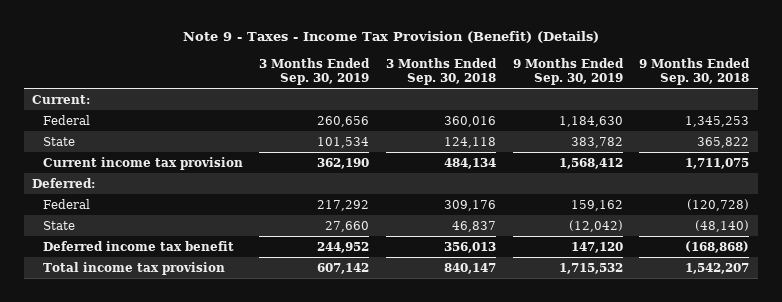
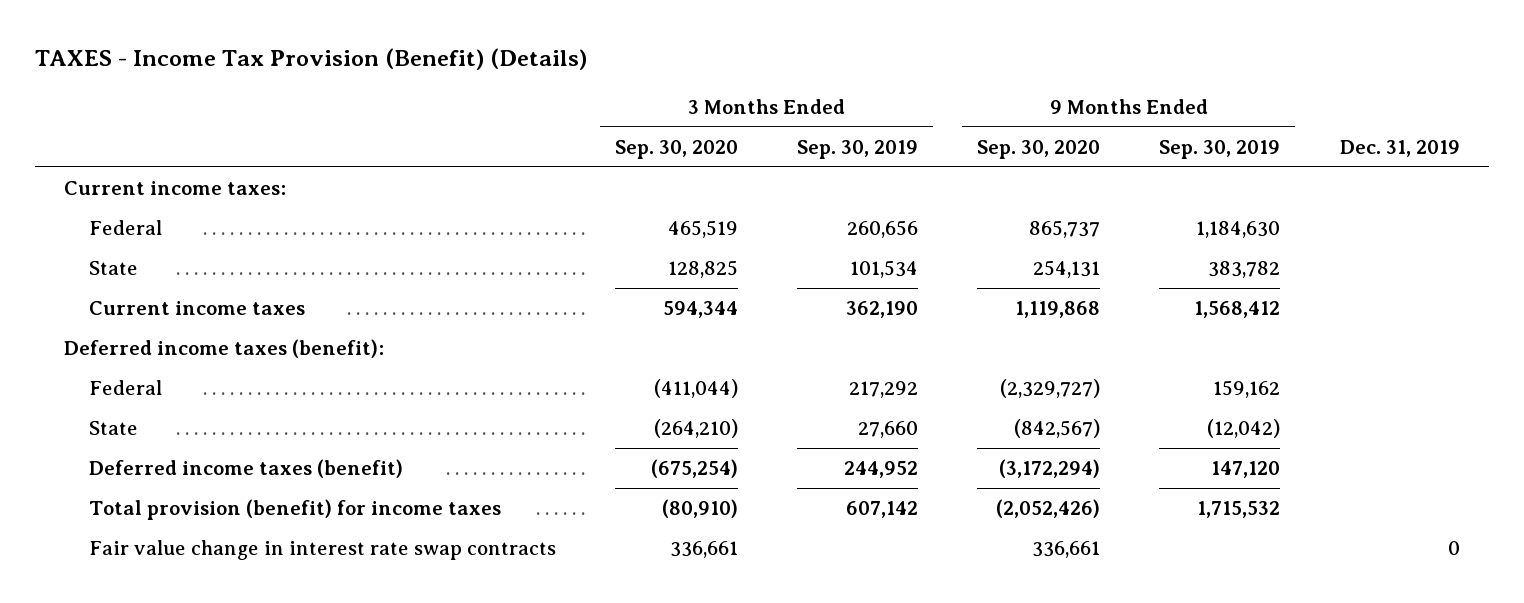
- Note 9 - Taxes - Income Tax Provision (Benefit) (Details)
+ TAXES - Income Tax Provision (Benefit) (Details)
- | 3 Months Ended Sep. 30, 2019 | 3 Months Ended Sep. 30, 2018 | 9 Months Ended Sep. 30, 2019 | 9 Months Ended Sep. 30, 2018
+ | 3 Months Ended Sep. 30, 2020 | 3 Months Ended Sep. 30, 2019 | 9 Months Ended Sep. 30, 2020 | 9 Months Ended Sep. 30, 2019 | Dec. 31, 2019
- Current:
+ Current income taxes:
- Current income tax provision | 362,190 | 484,134 | 1,568,412 | 1,711,075
- Deferred:
+ Current income taxes | 594,344 | 362,190 | 1,119,868 | 1,568,412 |
+ Deferred income taxes (benefit):
- Deferred income tax benefit | 244,952 | 356,013 | 147,120 | (168,868)
- Total income tax provision | 607,142 | 840,147 | 1,715,532 | 1,542,207
+ Deferred income taxes (benefit) | (675,254) | 244,952 | (3,172,294) | 147,120 |
+ Total provision (benefit) for income taxes | (80,910) | 607,142 | (2,052,426) | 1,715,532 |
+ Fair value change in interest rate swap contracts | 336,661 | | 336,661 | | 0

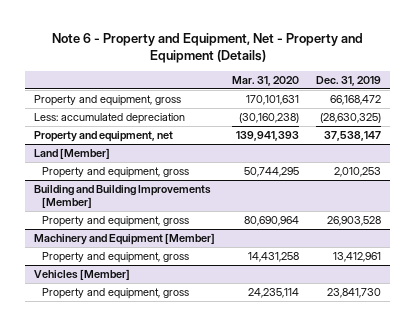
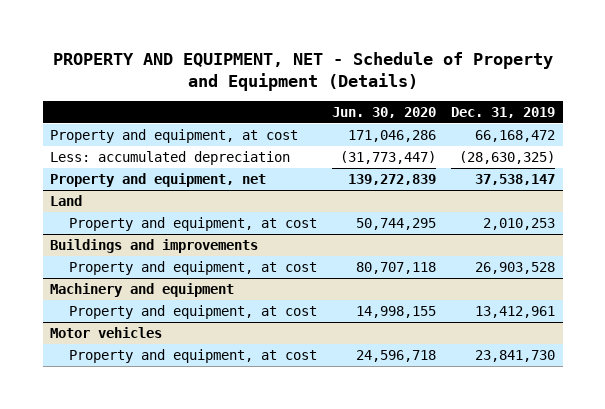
- Note 6 - Property and Equipment, Net - Property and Equipment (Details)
+ PROPERTY AND EQUIPMENT, NET - Schedule of Property and Equipment (Details)
- | Mar. 31, 2020 | Dec. 31, 2019
+ | Jun. 30, 2020 | Dec. 31, 2019
- Property and equipment, gross | 170,101,631 | 66,168,472
+ Property and equipment, at cost | 171,046,286 | 66,168,472
- Land [Member]
- Property and equipment, gross | 50,744,295 | 2,010,253
- Building and Building Improvements [Member]
- Property and equipment, gross | 80,690,964 | 26,903,528
- Machinery and Equipment [Member]
- Property and equipment, gross | 14,431,258 | 13,412,961
- Vehicles [Member]
- Property and equipment, gross | 24,235,114 | 23,841,730
+ Land
+ Property and equipment, at cost | 50,744,295 | 2,010,253
+ Buildings and improvements
+ Property and equipment, at cost | 80,707,118 | 26,903,528
+ Machinery and equipment
+ Property and equipment, at cost | 14,998,155 | 13,412,961
+ Motor vehicles
+ Property and equipment, at cost | 24,596,718 | 23,841,730

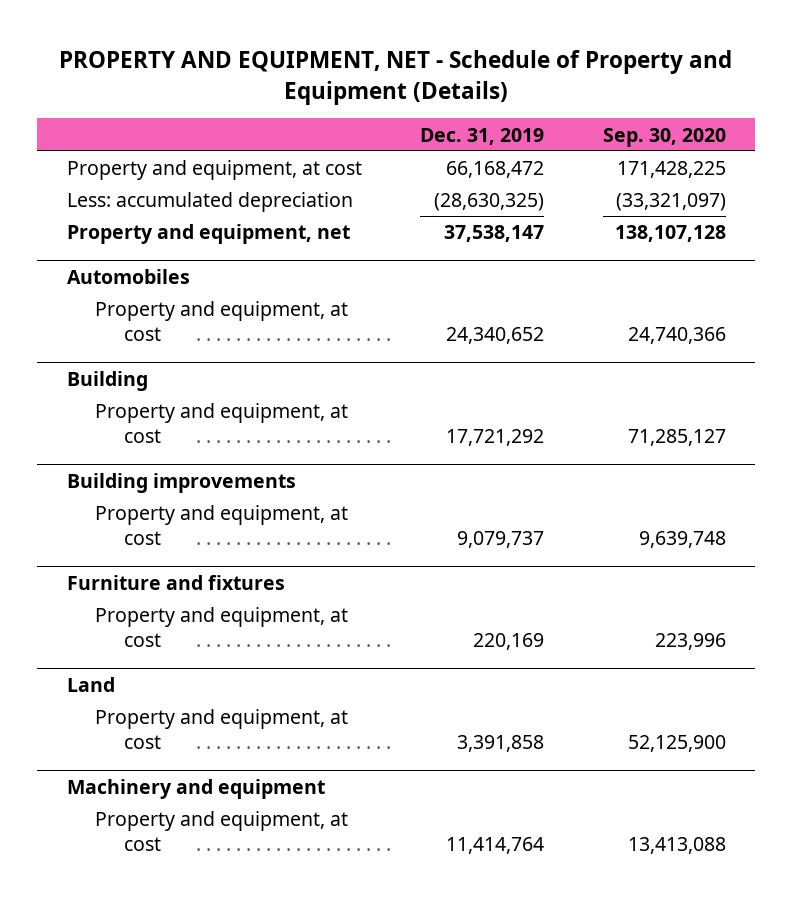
- | Jun. 30, 2020 | Dec. 31, 2019
+ | Dec. 31, 2019 | Sep. 30, 2020
+ Automobiles
+ Property and equipment, at cost | 24,340,652 | 24,740,366
+ Building
+ Property and equipment, at cost | 17,721,292 | 71,285,127
+ Building improvements
+ Property and equipment, at cost | 9,079,737 | 9,639,748
+ Furniture and fixtures
+ Property and equipment, at cost | 220,169 | 223,996
@ Land
- Property and equipment, at cost | 50,744,295 | 2,010,253
- Buildings and improvements
- Property and equipment, at cost | 80,707,118 | 26,903,528
@ Land
+ Property and equipment, at cost | 3,391,858 | 52,125,900
@ Machinery and equipment
- Property and equipment, at cost | 14,998,155 | 13,412,961
- Motor vehicles
- Property and equipment, at cost | 24,596,718 | 23,841,730
@ Machinery and equipment
+ Property and equipment, at cost | 11,414,764 | 13,413,088

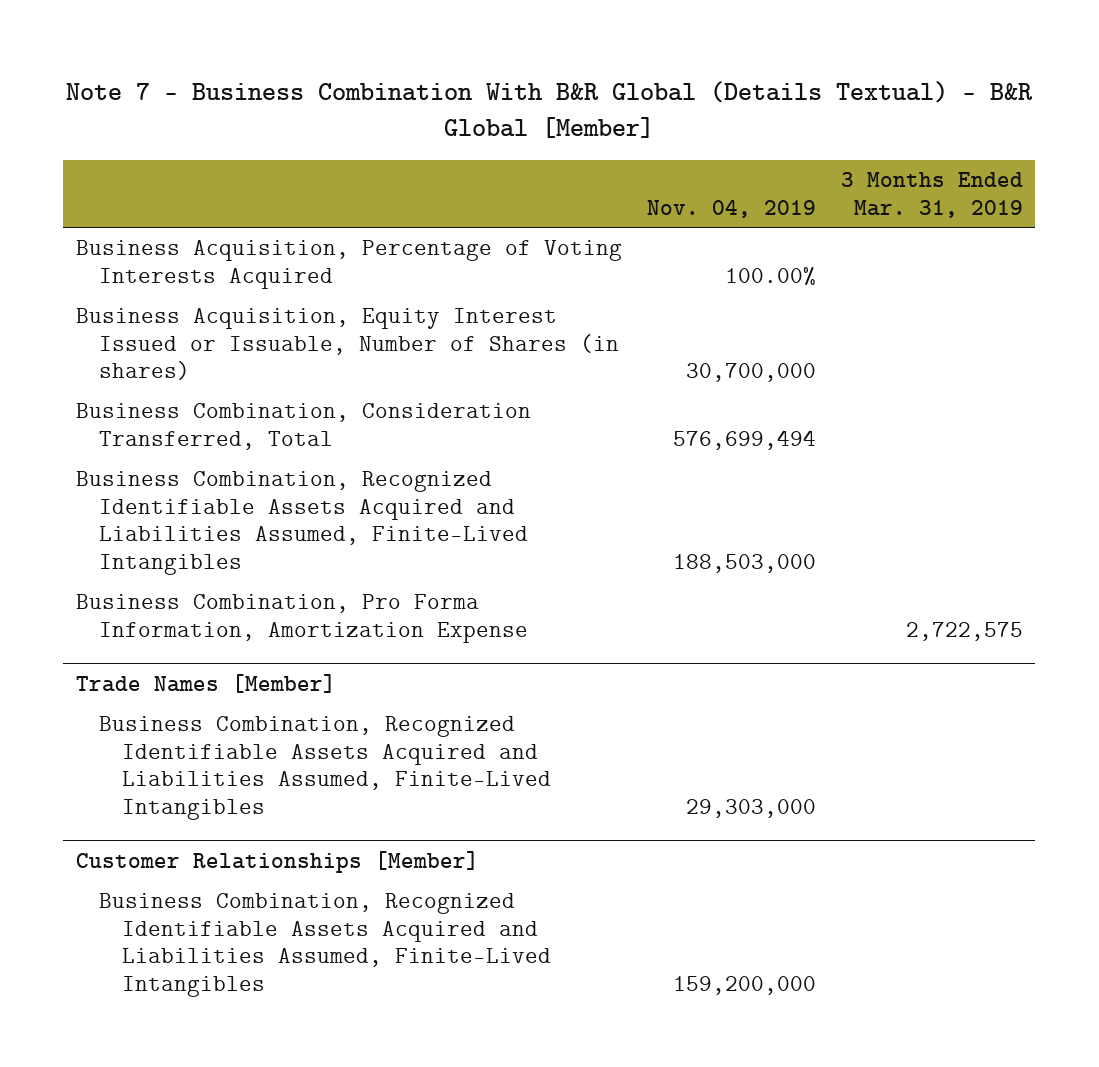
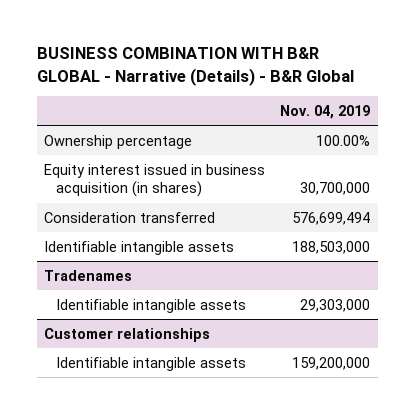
- Note 7 - Business Combination With B&R Global (Details Textual) - B&R Global [Member]
+ BUSINESS COMBINATION WITH B&R GLOBAL - Narrative (Details) - B&R Global
- | Nov. 04, 2019 | 3 Months Ended Mar. 31, 2019
+ | Nov. 04, 2019
- Business Acquisition, Percentage of Voting Interests Acquired | 100.00% |
- Business Acquisition, Equity Interest Issued or Issuable, Number of Shares (in shares) | 30,700,000 |
- Business Combination, Consideration Transferred, Total | 576,699,494 |
- Business Combination, Recognized Identifiable Assets Acquired and Liabilities Assumed, Finite-Lived Intangibles | 188,503,000 |
- Business Combination, Pro Forma Information, Amortization Expense | | 2,722,575
- Trade Names [Member]
- Business Combination, Recognized Identifiable Assets Acquired and Liabilities Assumed, Finite-Lived Intangibles | 29,303,000 |
- Customer Relationships [Member]
- Business Combination, Recognized Identifiable Assets Acquired and Liabilities Assumed, Finite-Lived Intangibles | 159,200,000 |
+ Ownership percentage | 100.00%
+ Equity interest issued in business acquisition (in shares) | 30,700,000
+ Consideration transferred | 576,699,494
+ Identifiable intangible assets | 188,503,000
+ Tradenames
+ Identifiable intangible assets | 29,303,000
+ Customer relationships
+ Identifiable intangible assets | 159,200,000

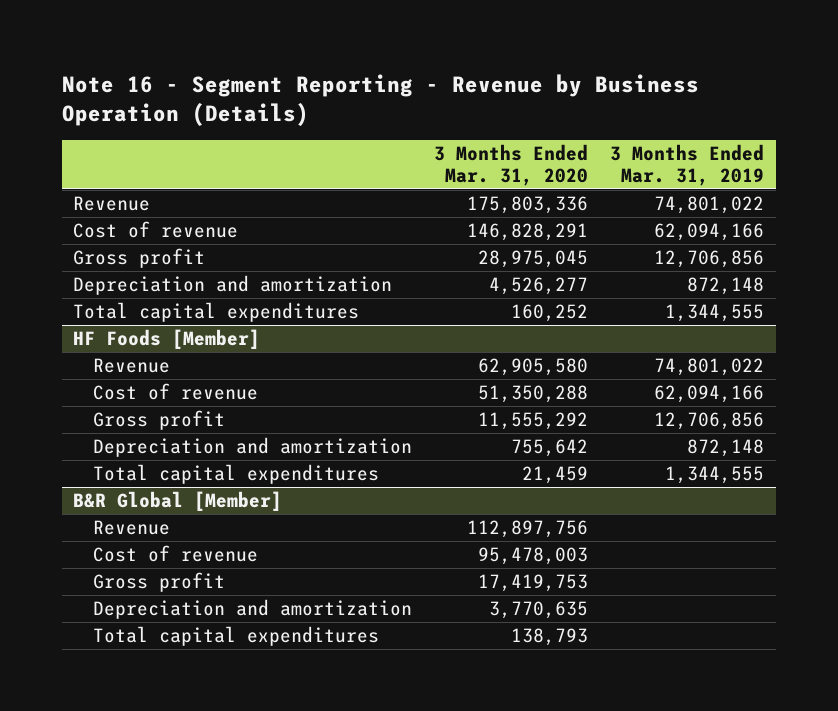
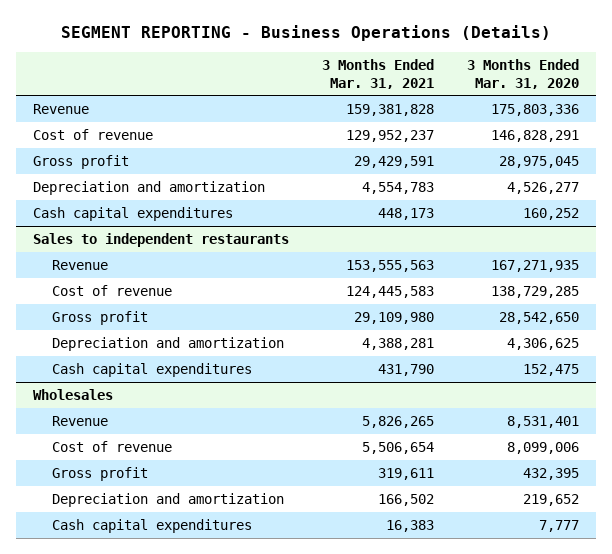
- Note 16 - Segment Reporting - Revenue by Business Operation (Details)
+ SEGMENT REPORTING - Business Operations (Details)
- | 3 Months Ended Mar. 31, 2020 | 3 Months Ended Mar. 31, 2019
+ | 3 Months Ended Mar. 31, 2021 | 3 Months Ended Mar. 31, 2020
- Total capital expenditures | 160,252 | 1,344,555
- HF Foods [Member]
- Revenue | 62,905,580 | 74,801,022
- Cost of revenue | 51,350,288 | 62,094,166
- Gross profit | 11,555,292 | 12,706,856
- Depreciation and amortization | 755,642 | 872,148
- Total capital expenditures | 21,459 | 1,344,555
- B&R Global [Member]
- Revenue | 112,897,756 |
- Cost of revenue | 95,478,003 |
- Gross profit | 17,419,753 |
- Depreciation and amortization | 3,770,635 |
- Total capital expenditures | 138,793 |
+ Cash capital expenditures | 448,173 | 160,252
+ Sales to independent restaurants
+ Revenue | 153,555,563 | 167,271,935
+ Cost of revenue | 124,445,583 | 138,729,285
+ Gross profit | 29,109,980 | 28,542,650
+ Depreciation and amortization | 4,388,281 | 4,306,625
+ Cash capital expenditures | 431,790 | 152,475
+ Wholesales
+ Revenue | 5,826,265 | 8,531,401
+ Cost of revenue | 5,506,654 | 8,099,006
+ Gross profit | 319,611 | 432,395
+ Depreciation and amortization | 166,502 | 219,652
+ Cash capital expenditures | 16,383 | 7,777

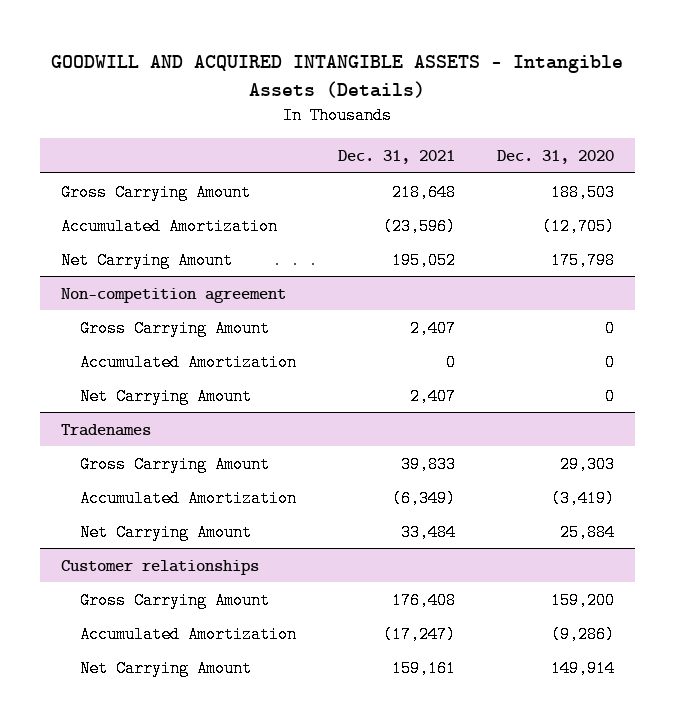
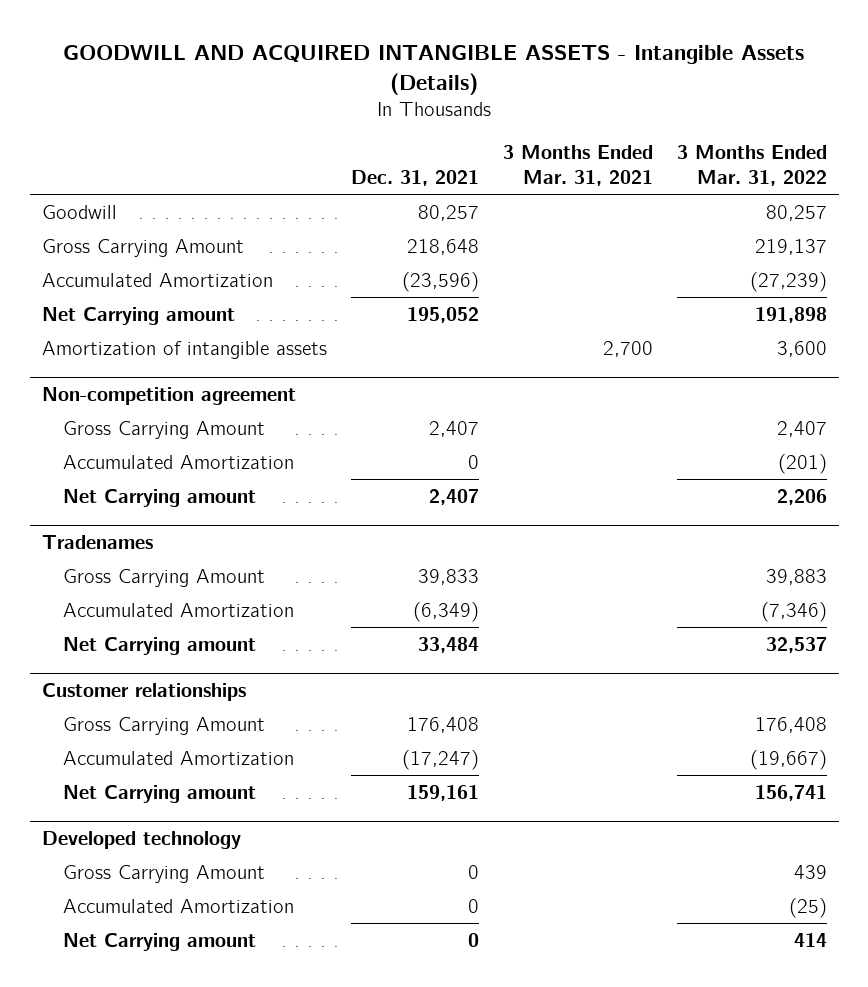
- | Dec. 31, 2021 | Dec. 31, 2020
+ | Dec. 31, 2021 | 3 Months Ended Mar. 31, 2021 | 3 Months Ended Mar. 31, 2022
+ Goodwill | 80,257 | | 80,257
- Net Carrying Amount | 195,052 | 175,798
+ Net Carrying amount | 195,052 | | 191,898
+ Amortization of intangible assets | | 2,700 | 3,600
@ Non-competition agreement
- Net Carrying Amount | 2,407 | 0
+ Net Carrying amount | 2,407 | | 2,206
@ Tradenames
- Net Carrying Amount | 33,484 | 25,884
+ Net Carrying amount | 33,484 | | 32,537
@ Customer relationships
- Net Carrying Amount | 159,161 | 149,914
+ Net Carrying amount | 159,161 | | 156,741
+ Developed technology
+ Gross Carrying Amount | 0 | | 439
+ Accumulated Amortization | 0 | | (25)
+ Net Carrying amount | 0 | | 414

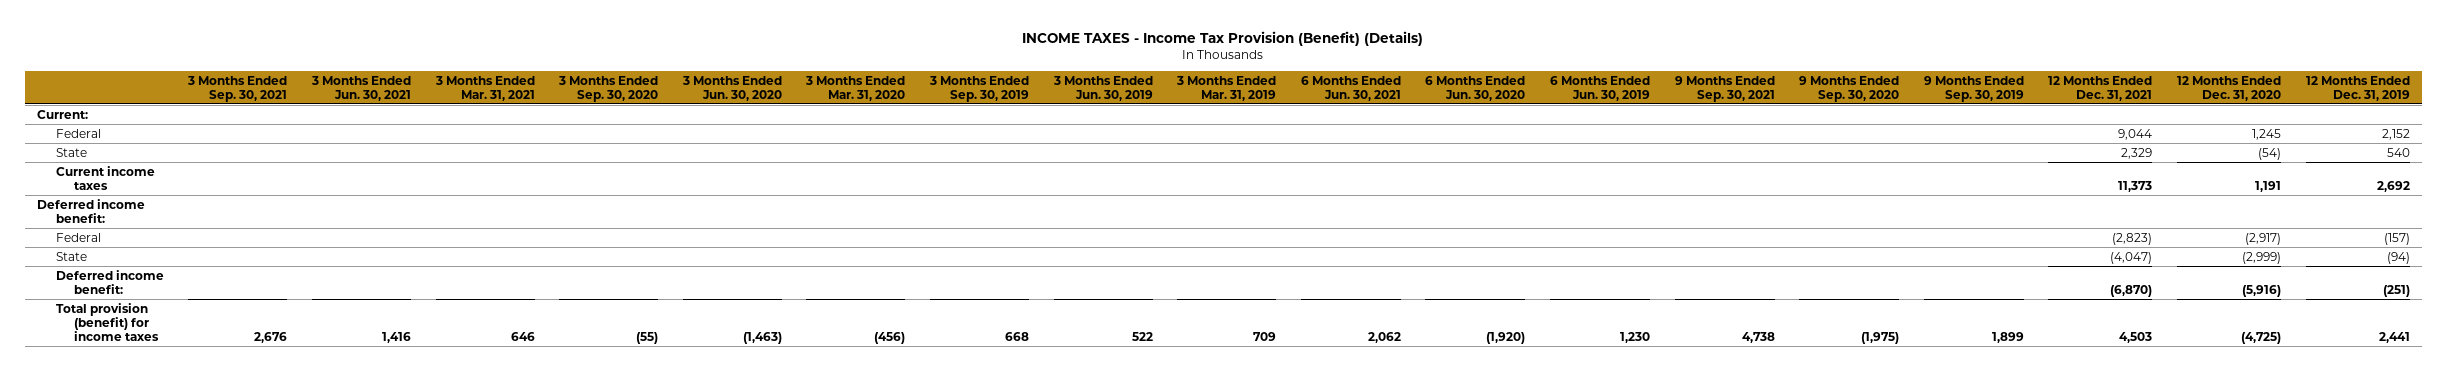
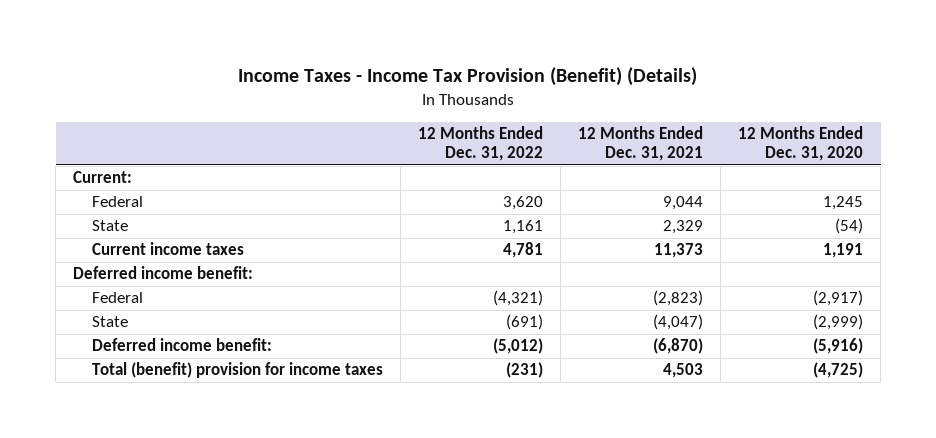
- INCOME TAXES - Income Tax Provision (Benefit) (Details)
+ Income Taxes - Income Tax Provision (Benefit) (Details)
- | 3 Months Ended Sep. 30, 2021 | 3 Months Ended Jun. 30, 2021 | 3 Months Ended Mar. 31, 2021 | 3 Months Ended Sep. 30, 2020 | 3 Months Ended Jun. 30, 2020 | 3 Months Ended Mar. 31, 2020 | 3 Months Ended Sep. 30, 2019 | 3 Months Ended Jun. 30, 2019 | 3 Months Ended Mar. 31, 2019 | 6 Months Ended Jun. 30, 2021 | 6 Months Ended Jun. 30, 2020 | 6 Months Ended Jun. 30, 2019 | 9 Months Ended Sep. 30, 2021 | 9 Months Ended Sep. 30, 2020 | 9 Months Ended Sep. 30, 2019 | 12 Months Ended Dec. 31, 2021 | 12 Months Ended Dec. 31, 2020 | 12 Months Ended Dec. 31, 2019
+ | 12 Months Ended Dec. 31, 2022 | 12 Months Ended Dec. 31, 2021 | 12 Months Ended Dec. 31, 2020
- Total provision (benefit) for income taxes | 2,676 | 1,416 | 646 | (55) | (1,463) | (456) | 668 | 522 | 709 | 2,062 | (1,920) | 1,230 | 4,738 | (1,975) | 1,899 | 4,503 | (4,725) | 2,441
+ Total (benefit) provision for income taxes | (231) | 4,503 | (4,725)

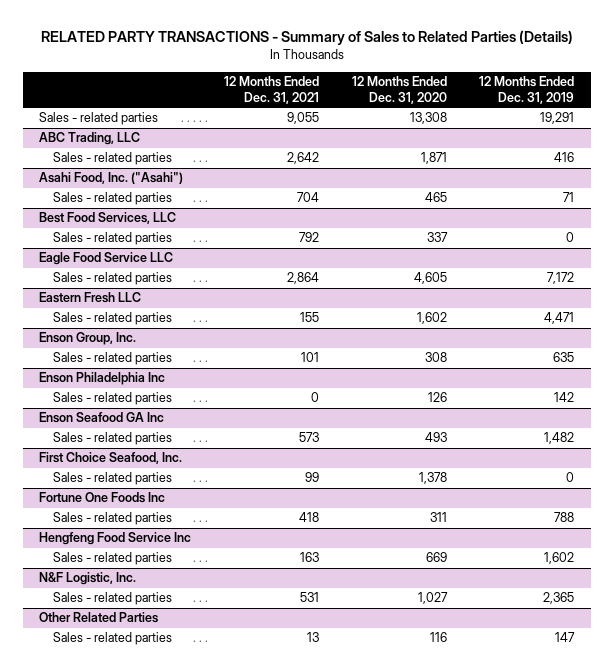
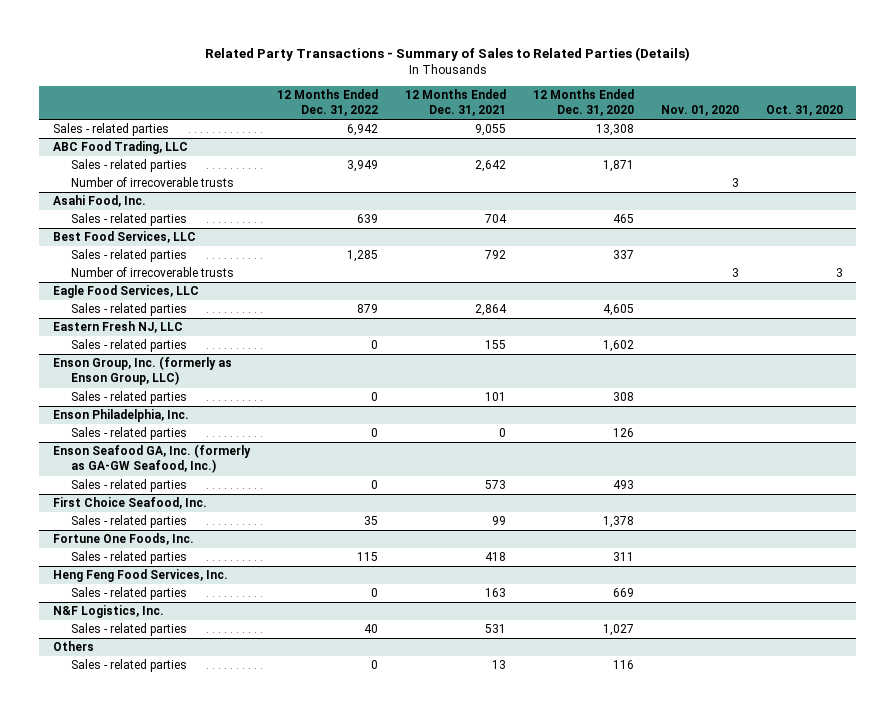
- RELATED PARTY TRANSACTIONS - Summary of Sales to Related Parties (Details)
+ Related Party Transactions - Summary of Sales to Related Parties (Details)
- | 12 Months Ended Dec. 31, 2021 | 12 Months Ended Dec. 31, 2020 | 12 Months Ended Dec. 31, 2019
+ | 12 Months Ended Dec. 31, 2022 | 12 Months Ended Dec. 31, 2021 | 12 Months Ended Dec. 31, 2020 | Nov. 01, 2020 | Oct. 31, 2020
- ABC Trading, LLC
+ ABC Food Trading, LLC
- Asahi Food, Inc. ("Asahi")
+ Number of irrecoverable trusts | | | | 3 |
+ Asahi Food, Inc.
- Eagle Food Service LLC
@ Best Food Services, LLC
+ Number of irrecoverable trusts | | | | 3 | 3
+ Eagle Food Services, LLC
- Eastern Fresh LLC
+ Eastern Fresh NJ, LLC
- Enson Group, Inc.
+ Enson Group, Inc. (formerly as Enson Group, LLC)
- Enson Philadelphia Inc
+ Enson Philadelphia, Inc.
- Enson Seafood GA Inc
+ Enson Seafood GA, Inc. (formerly as GA-GW Seafood, Inc.)
- Fortune One Foods Inc
+ Fortune One Foods, Inc.
- Hengfeng Food Service Inc
+ Heng Feng Food Services, Inc.
- N&F Logistic, Inc.
+ N&F Logistics, Inc.
- Other Related Parties
+ Others

